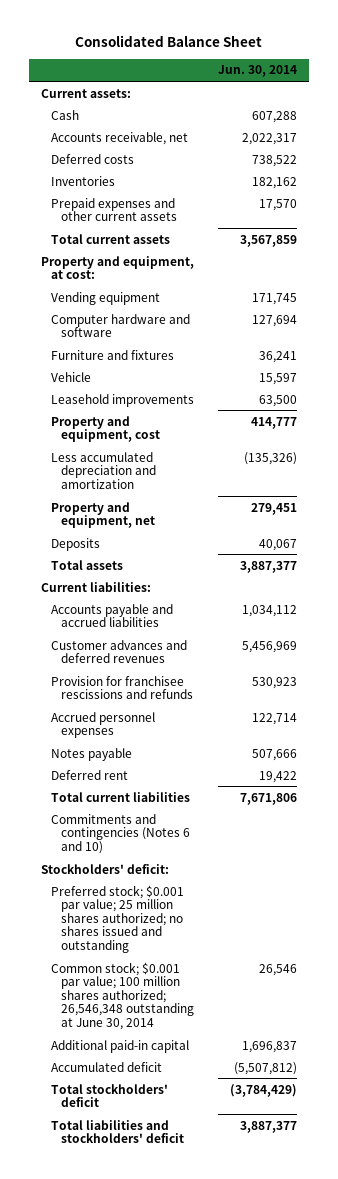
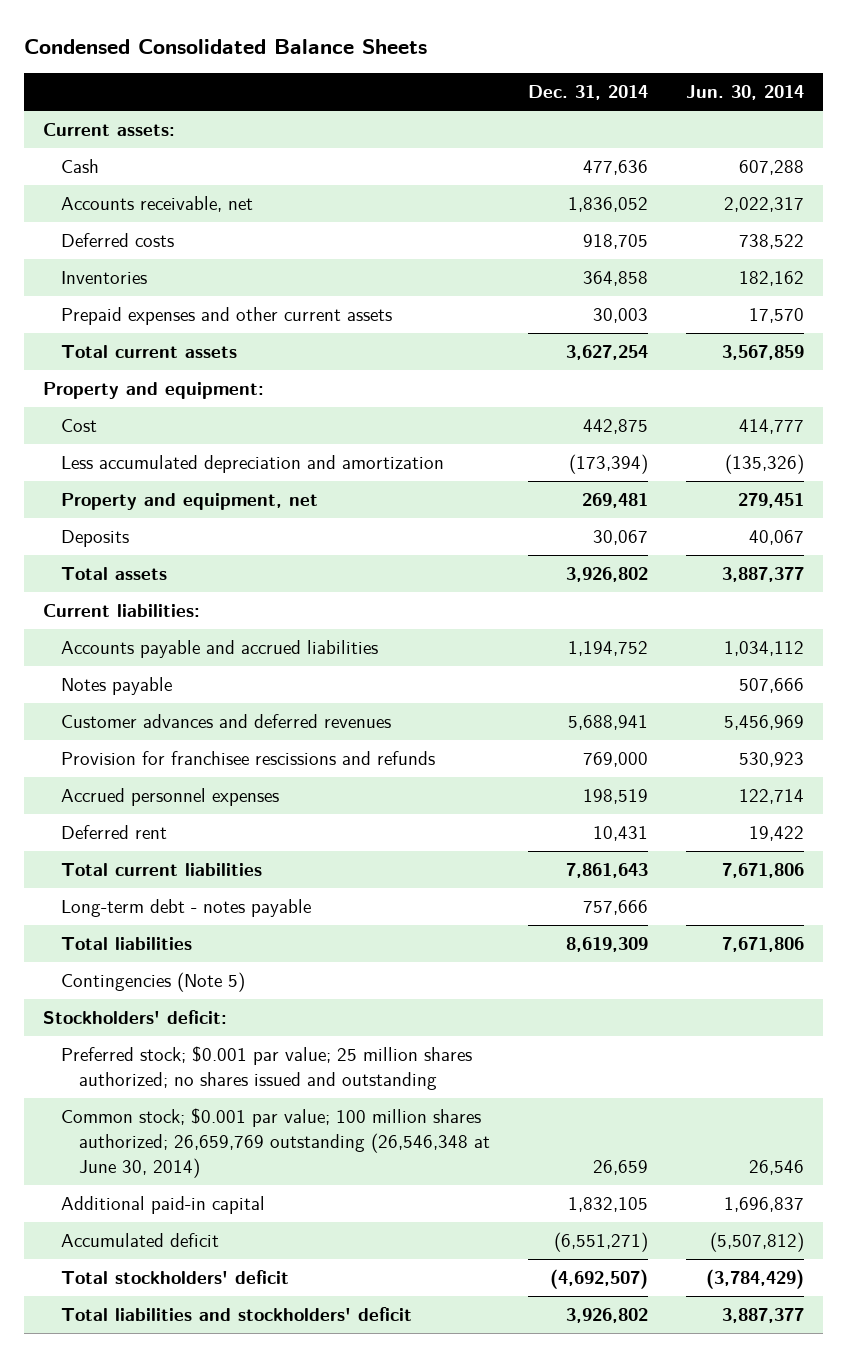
- Consolidated Balance Sheet
+ Condensed Consolidated Balance Sheets
- | Jun. 30, 2014
+ | Dec. 31, 2014 | Jun. 30, 2014
- Property and equipment, at cost:
- Vending equipment | 171,745
- Computer hardware and software | 127,694
- Furniture and fixtures | 36,241
- Vehicle | 15,597
- Leasehold improvements | 63,500
- Property and equipment, cost | 414,777
+ Property and equipment:
+ Cost | 442,875 | 414,777
moved up: Notes payable | | 507,666
- Commitments and contingencies (Notes 6 and 10)
+ Long-term debt - notes payable | 757,666 |
+ Total liabilities | 8,619,309 | 7,671,806
+ Contingencies (Note 5)
- Common stock; $0.001 par value; 100 million shares authorized; 26,546,348 outstanding at June 30, 2014 | 26,546
+ Common stock; $0.001 par value; 100 million shares authorized; 26,659,769 outstanding (26,546,348 at June 30, 2014) | 26,659 | 26,546

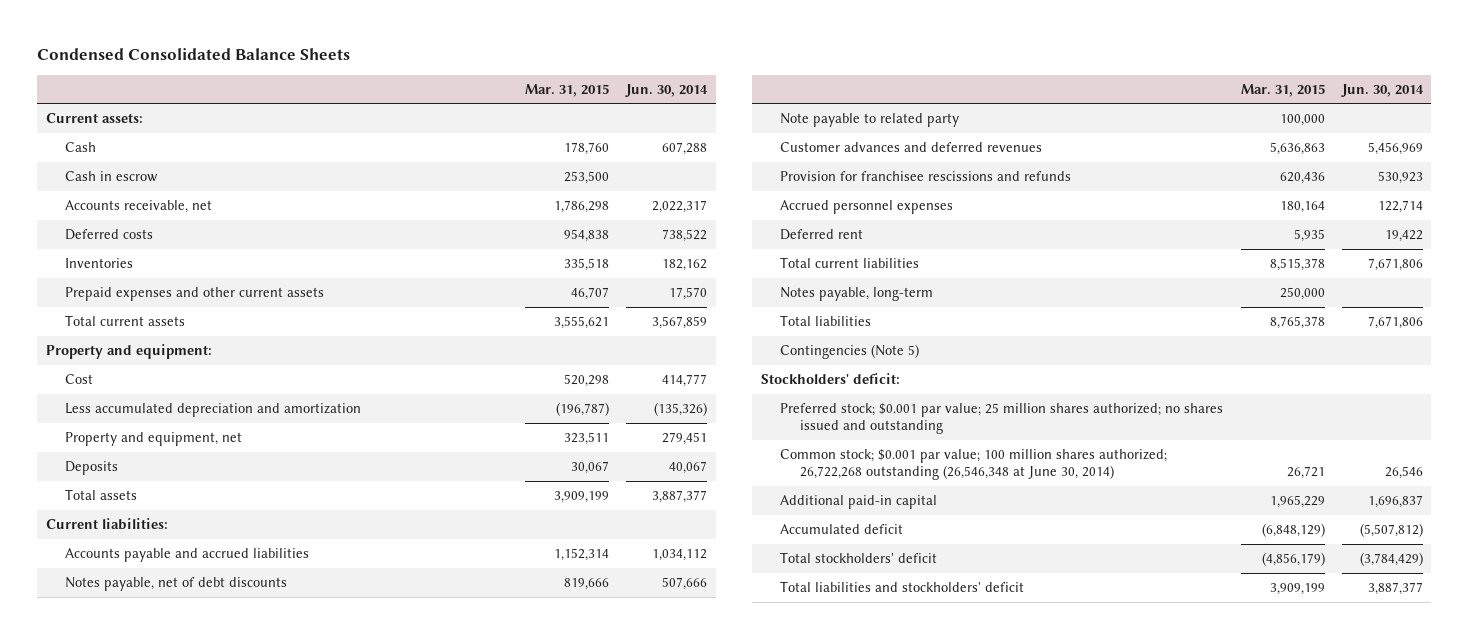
- | Dec. 31, 2014 | Jun. 30, 2014
+ | Mar. 31, 2015 | Jun. 30, 2014
+ Cash in escrow | 253,500 |
- Notes payable | | 507,666
+ Notes payable, net of debt discounts | 819,666 | 507,666
+ Note payable to related party | 100,000 |
- Long-term debt - notes payable | 757,666 |
+ Notes payable, long-term | 250,000 |
- Common stock; $0.001 par value; 100 million shares authorized; 26,659,769 outstanding (26,546,348 at June 30, 2014) | 26,659 | 26,546
+ Common stock; $0.001 par value; 100 million shares authorized; 26,722,268 outstanding (26,546,348 at June 30, 2014) | 26,721 | 26,546

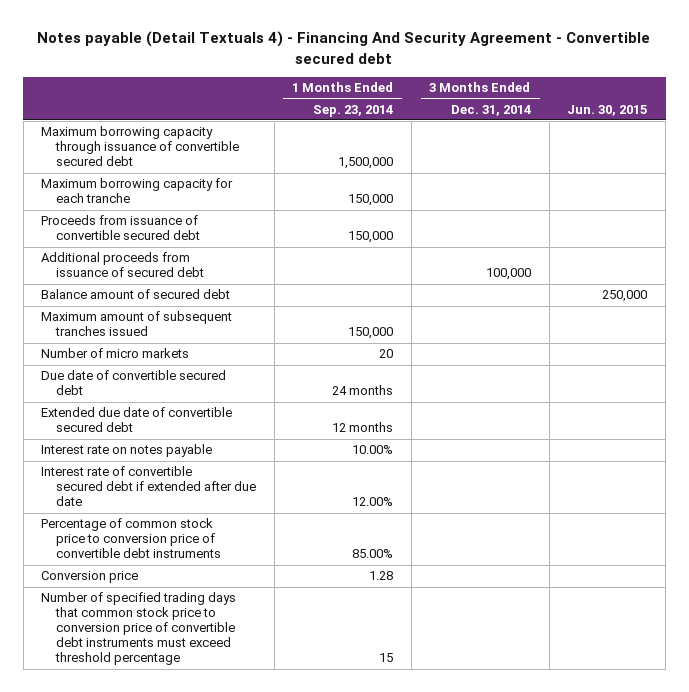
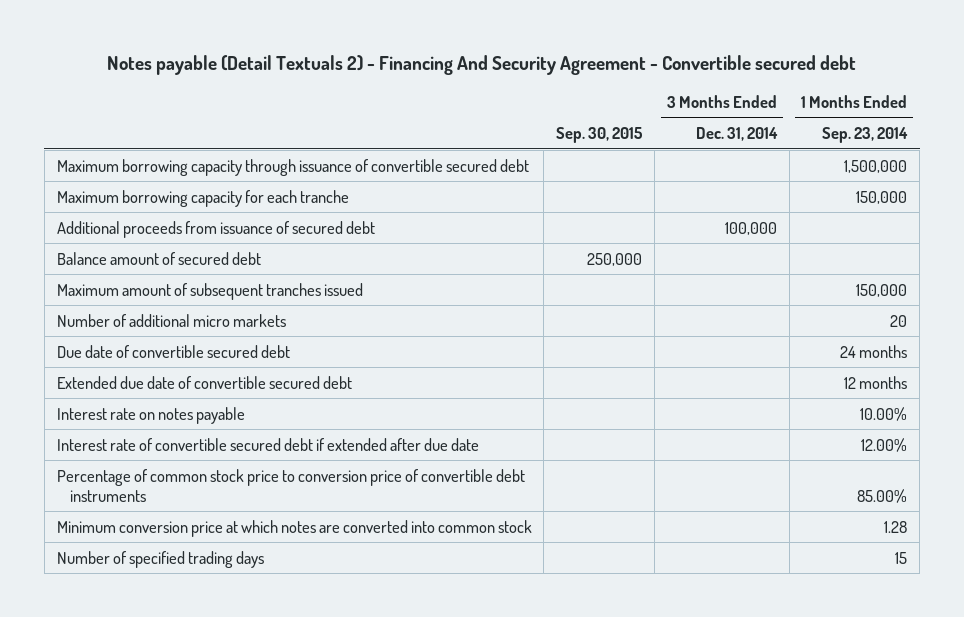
- Notes payable (Detail Textuals 4) - Financing And Security Agreement - Convertible secured debt
+ Notes payable (Detail Textuals 2) - Financing And Security Agreement - Convertible secured debt
- | 1 Months Ended Sep. 23, 2014 | 3 Months Ended Dec. 31, 2014 | Jun. 30, 2015
+ | Sep. 30, 2015 | 3 Months Ended Dec. 31, 2014 | 1 Months Ended Sep. 23, 2014
- Proceeds from issuance of convertible secured debt | 150,000 | |
- Number of micro markets | 20 | |
+ Number of additional micro markets | | | 20
- Conversion price | 1.28 | |
- Number of specified trading days that common stock price to conversion price of convertible debt instruments must exceed threshold percentage | 15 | |
+ Minimum conversion price at which notes are converted into common stock | | | 1.28
+ Number of specified trading days | | | 15

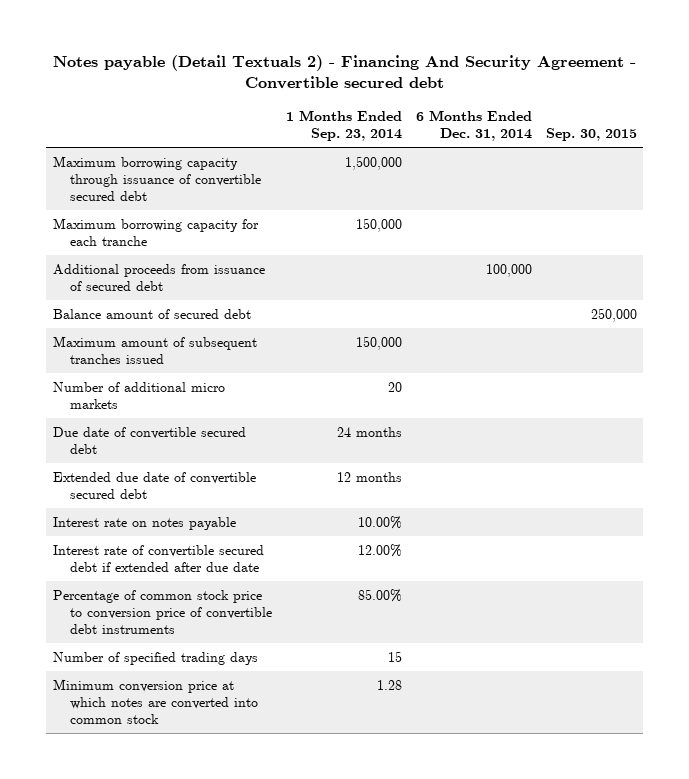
- | Sep. 30, 2015 | 3 Months Ended Dec. 31, 2014 | 1 Months Ended Sep. 23, 2014
+ | 1 Months Ended Sep. 23, 2014 | 6 Months Ended Dec. 31, 2014 | Sep. 30, 2015
moved down: Minimum conversion price at which notes are converted into common stock | 1.28 | |

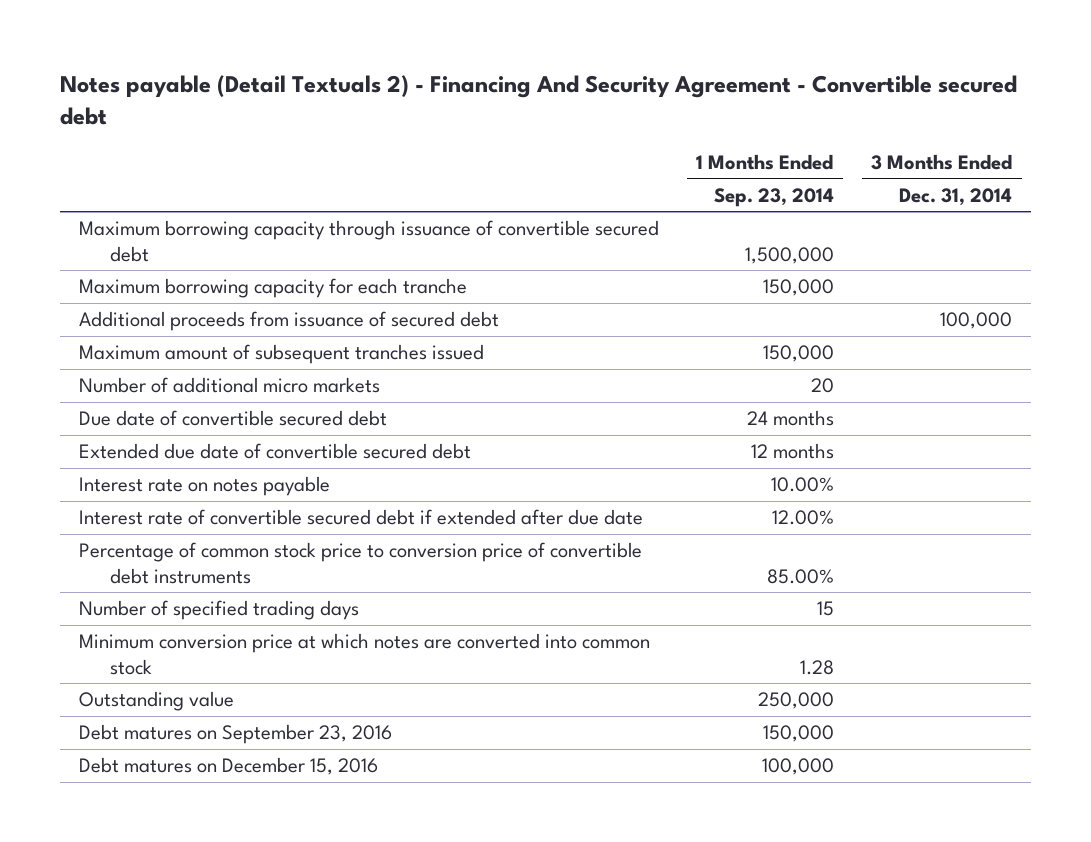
- | 1 Months Ended Sep. 23, 2014 | 6 Months Ended Dec. 31, 2014 | Sep. 30, 2015
+ | 1 Months Ended Sep. 23, 2014 | 3 Months Ended Dec. 31, 2014
- Balance amount of secured debt | | | 250,000
+ Outstanding value | 250,000 |
+ Debt matures on September 23, 2016 | 150,000 |
+ Debt matures on December 15, 2016 | 100,000 |

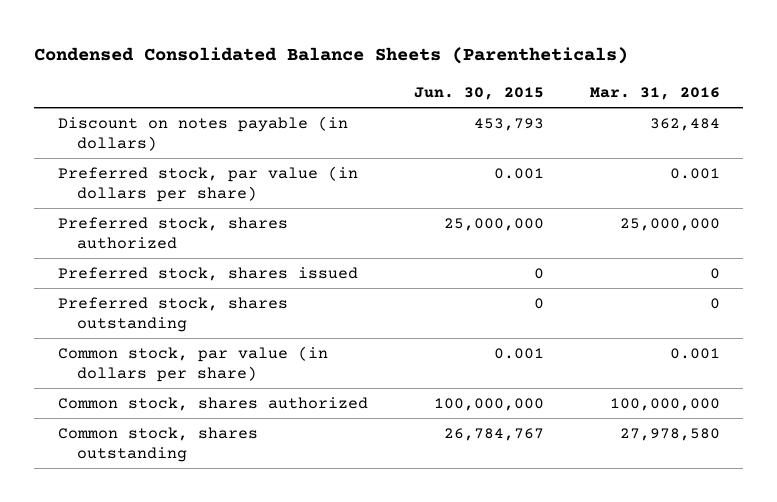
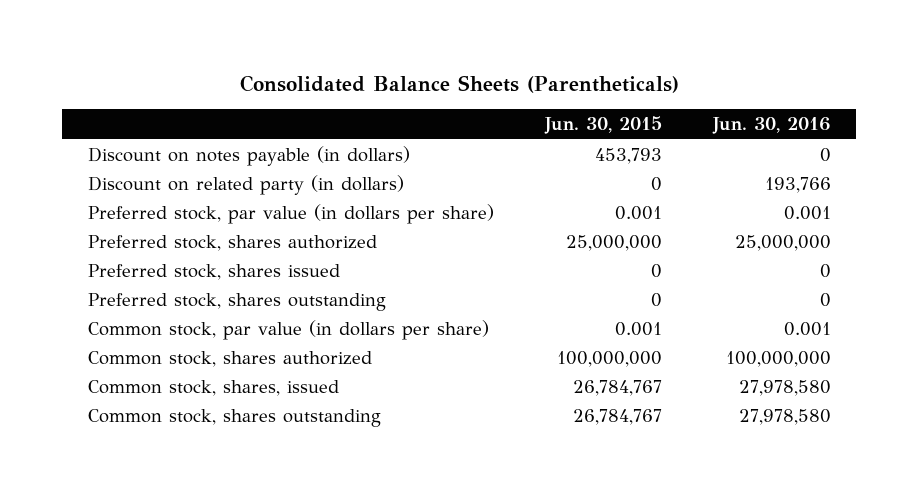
- Condensed Consolidated Balance Sheets (Parentheticals)
+ Consolidated Balance Sheets (Parentheticals)
- | Jun. 30, 2015 | Mar. 31, 2016
+ | Jun. 30, 2015 | Jun. 30, 2016
+ Discount on related party (in dollars) | 0 | 193,766
+ Common stock, shares, issued | 26,784,767 | 27,978,580

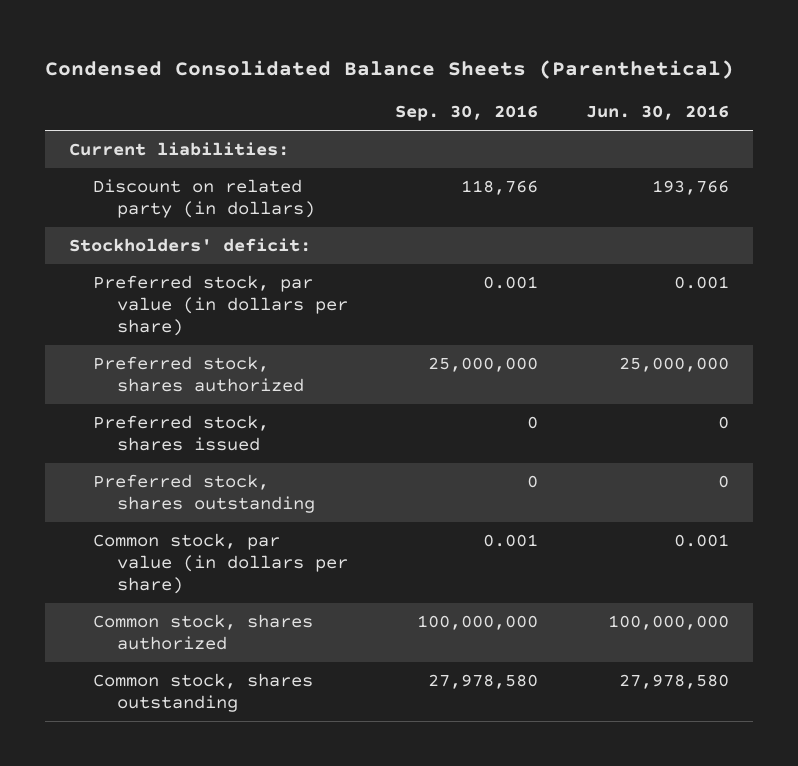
- Consolidated Balance Sheets (Parentheticals)
+ Condensed Consolidated Balance Sheets (Parenthetical)
- | Jun. 30, 2015 | Jun. 30, 2016
+ | Sep. 30, 2016 | Jun. 30, 2016
- Discount on notes payable (in dollars) | 453,793 | 0
+ Current liabilities:
+ Stockholders' deficit:
- Common stock, shares, issued | 26,784,767 | 27,978,580

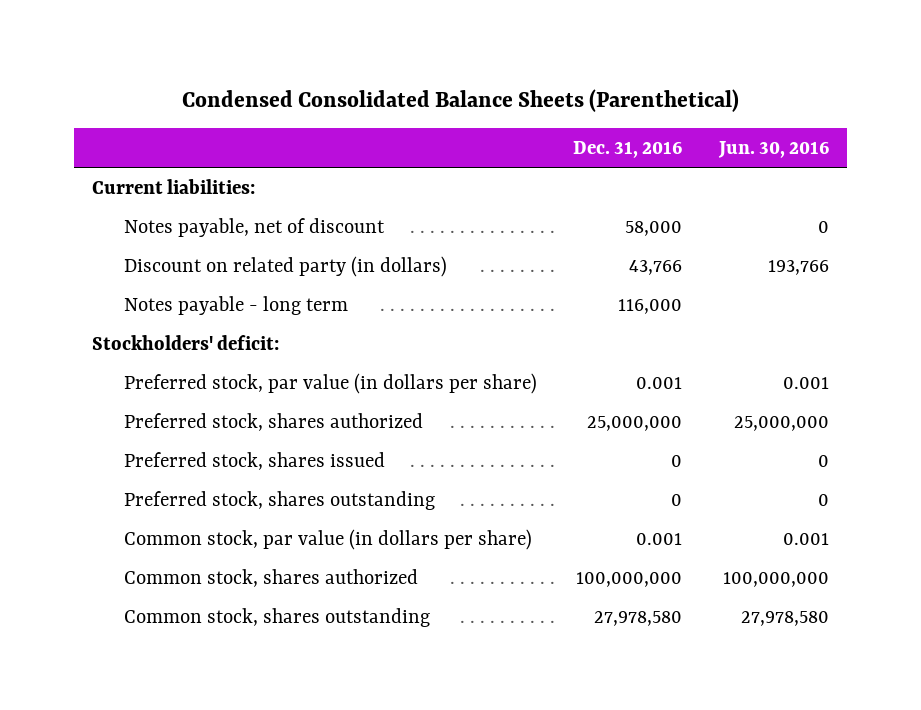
- | Sep. 30, 2016 | Jun. 30, 2016
+ | Dec. 31, 2016 | Jun. 30, 2016
+ Notes payable, net of discount | 58,000 | 0
+ Notes payable - long term | 116,000 |

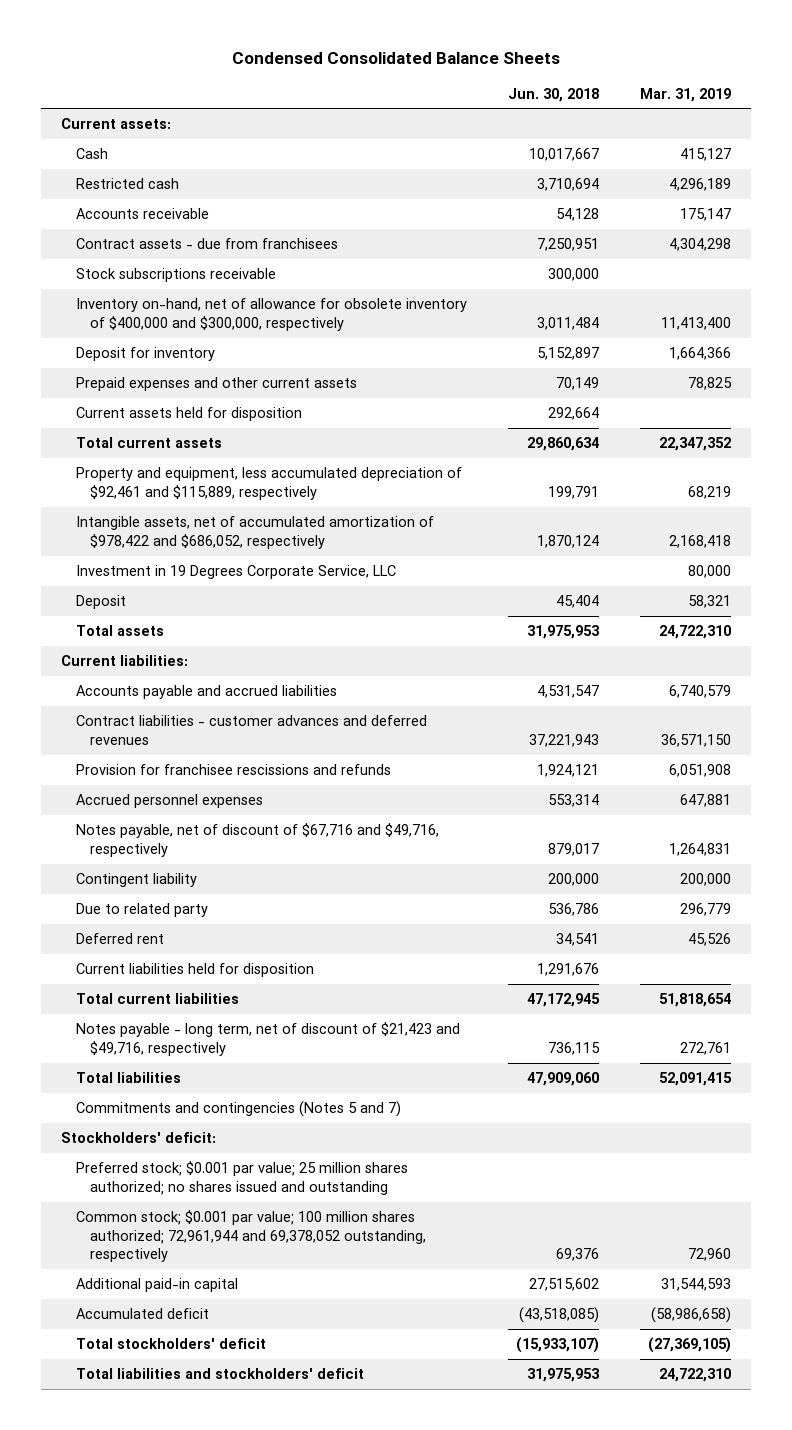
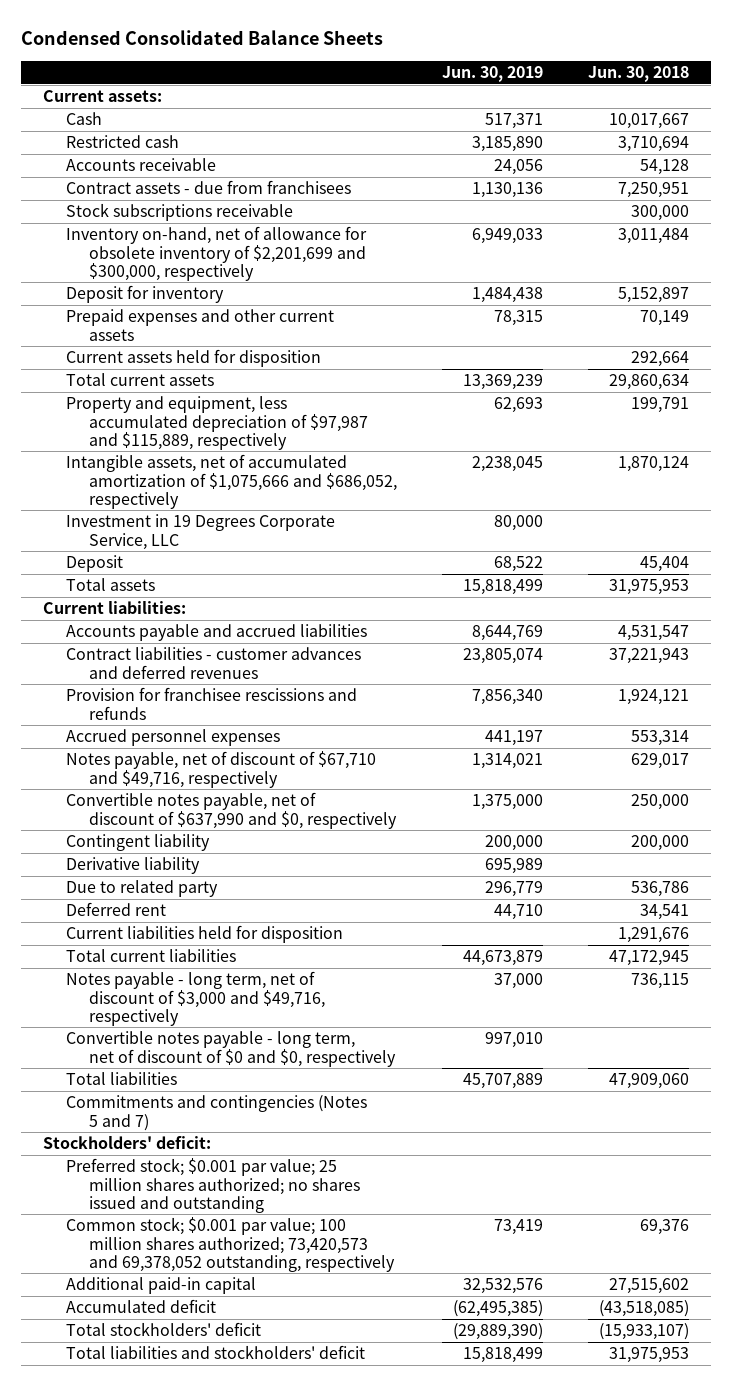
- | Jun. 30, 2018 | Mar. 31, 2019
+ | Jun. 30, 2019 | Jun. 30, 2018
- Inventory on-hand, net of allowance for obsolete inventory of $400,000 and $300,000, respectively | 3,011,484 | 11,413,400
+ Inventory on-hand, net of allowance for obsolete inventory of $2,201,699 and $300,000, respectively | 6,949,033 | 3,011,484
- Property and equipment, less accumulated depreciation of $92,461 and $115,889, respectively | 199,791 | 68,219
- Intangible assets, net of accumulated amortization of $978,422 and $686,052, respectively | 1,870,124 | 2,168,418
+ Property and equipment, less accumulated depreciation of $97,987 and $115,889, respectively | 62,693 | 199,791
+ Intangible assets, net of accumulated amortization of $1,075,666 and $686,052, respectively | 2,238,045 | 1,870,124
- Notes payable, net of discount of $67,716 and $49,716, respectively | 879,017 | 1,264,831
+ Notes payable, net of discount of $67,710 and $49,716, respectively | 1,314,021 | 629,017
+ Convertible notes payable, net of discount of $637,990 and $0, respectively | 1,375,000 | 250,000
+ Derivative liability | 695,989 |
- Notes payable - long term, net of discount of $21,423 and $49,716, respectively | 736,115 | 272,761
+ Notes payable - long term, net of discount of $3,000 and $49,716, respectively | 37,000 | 736,115
+ Convertible notes payable - long term, net of discount of $0 and $0, respectively | 997,010 |
- Common stock; $0.001 par value; 100 million shares authorized; 72,961,944 and 69,378,052 outstanding, respectively | 69,376 | 72,960
+ Common stock; $0.001 par value; 100 million shares authorized; 73,420,573 and 69,378,052 outstanding, respectively | 73,419 | 69,376

